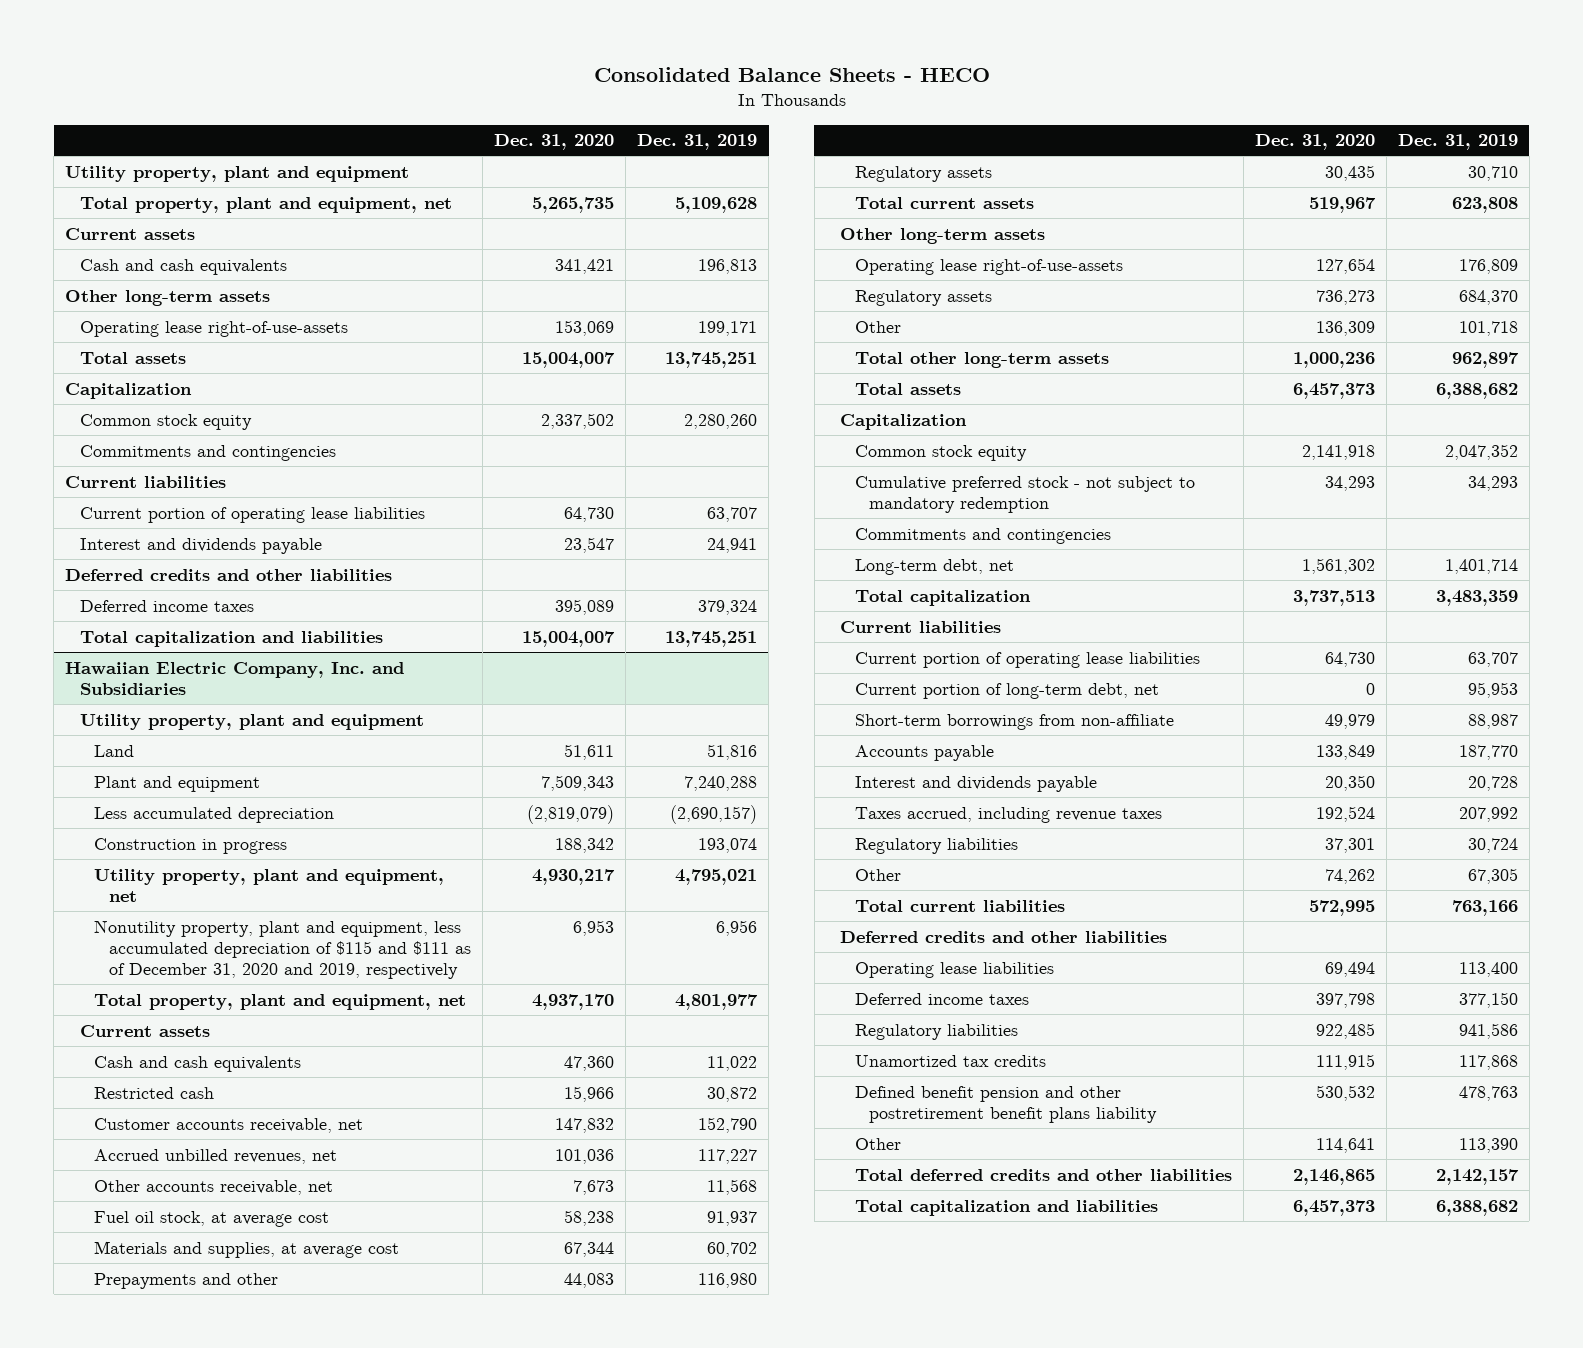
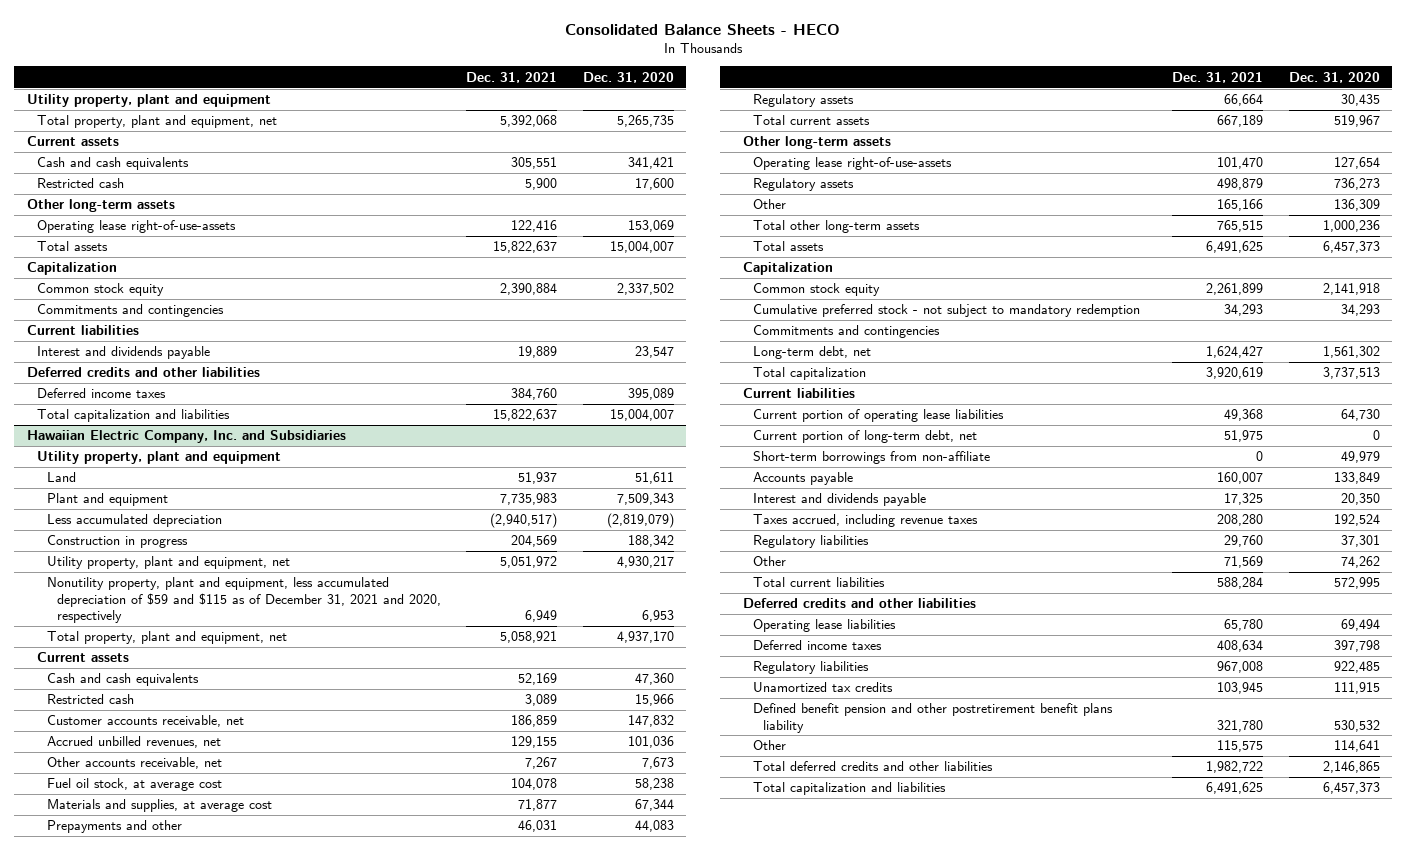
- | Dec. 31, 2020 | Dec. 31, 2019
+ | Dec. 31, 2021 | Dec. 31, 2020
+ Restricted cash | 5,900 | 17,600
- Current portion of operating lease liabilities | 64,730 | 63,707
@ Hawaiian Electric Company, Inc. and Subsidiaries
- Nonutility property, plant and equipment, less accumulated depreciation of $115 and $111 as of December 31, 2020 and 2019, respectively | 6,953 | 6,956
+ Nonutility property, plant and equipment, less accumulated depreciation of $59 and $115 as of December 31, 2021 and 2020, respectively | 6,949 | 6,953

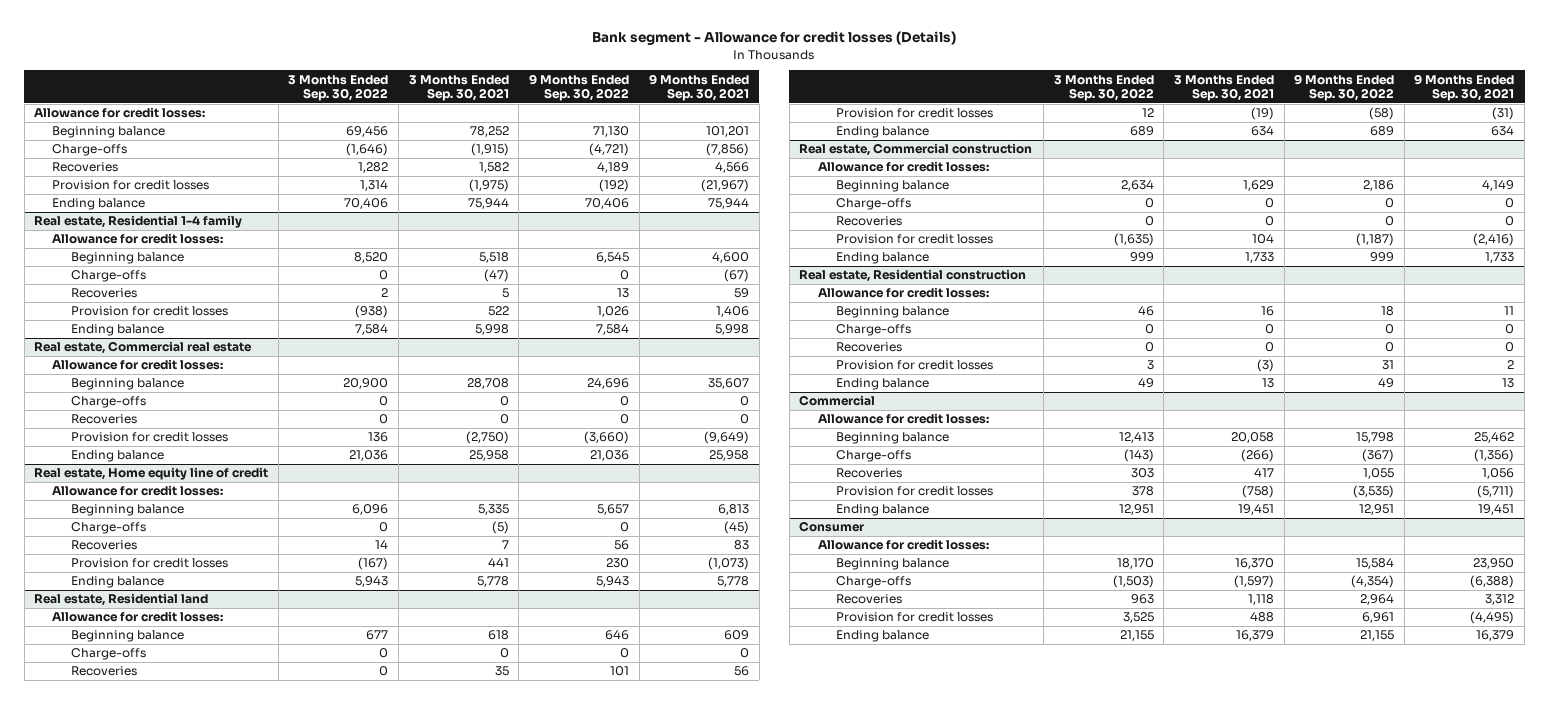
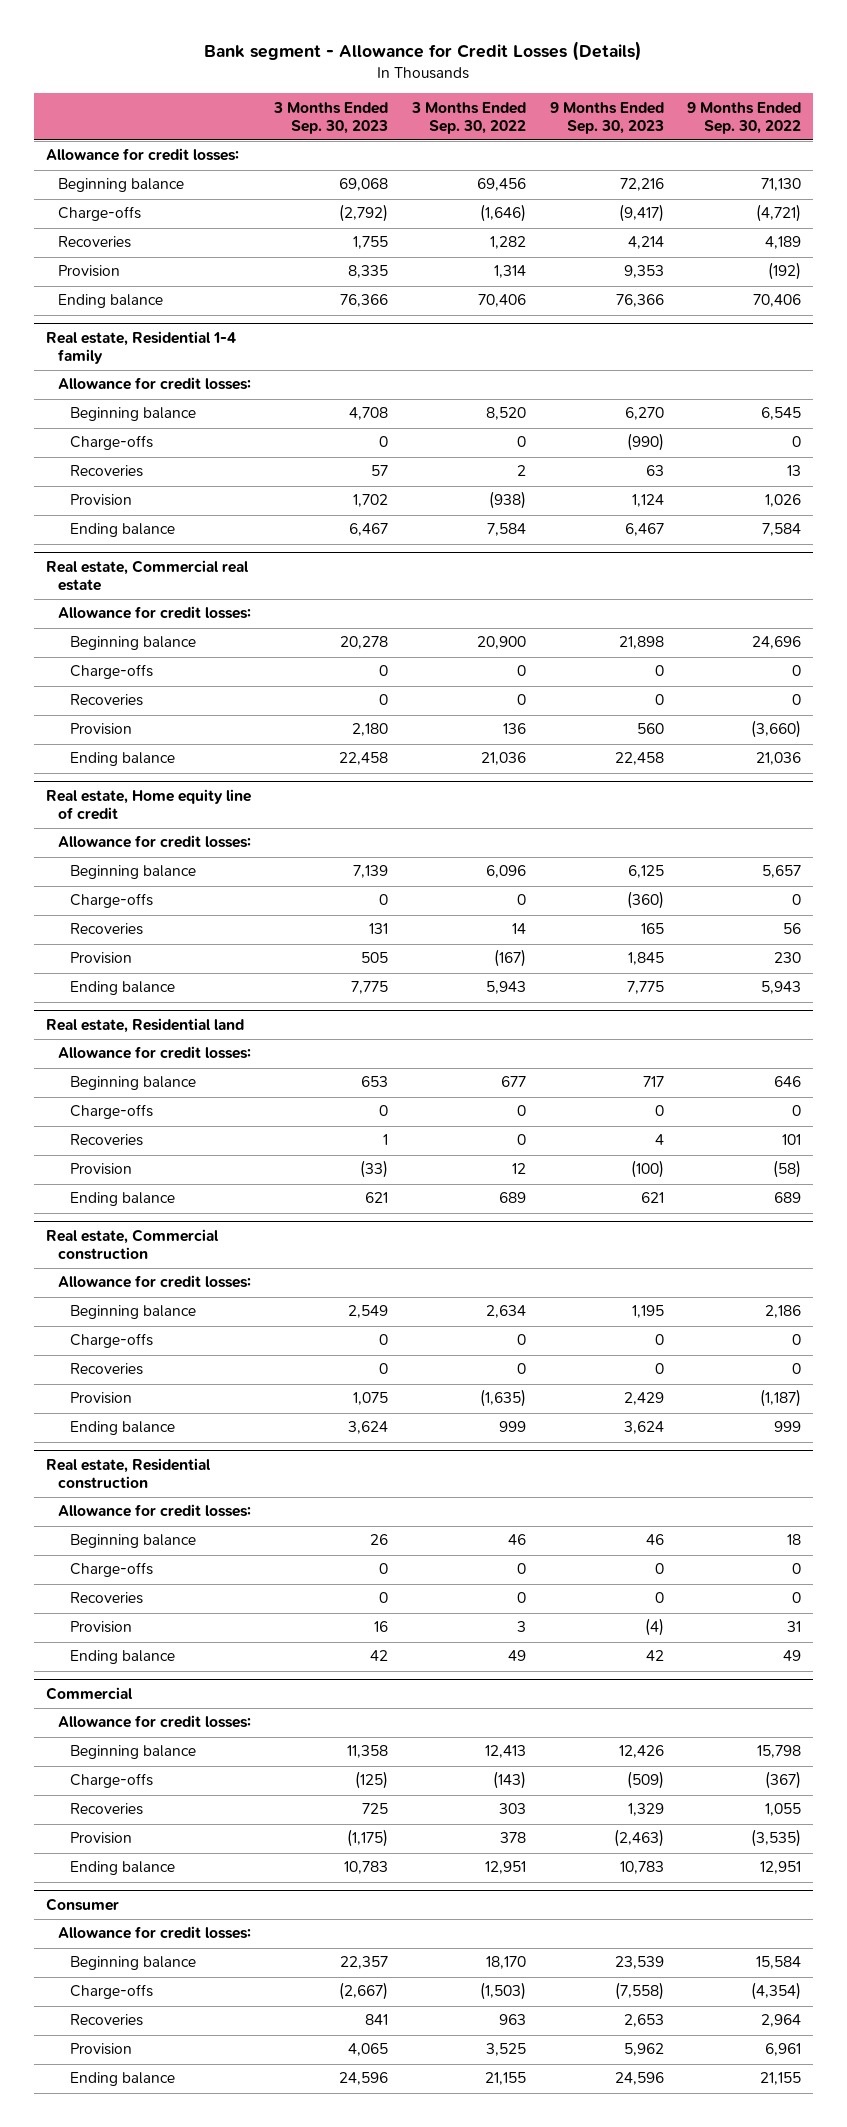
- Bank segment - Allowance for credit losses (Details)
+ Bank segment - Allowance for Credit Losses (Details)
- | 3 Months Ended Sep. 30, 2022 | 3 Months Ended Sep. 30, 2021 | 9 Months Ended Sep. 30, 2022 | 9 Months Ended Sep. 30, 2021
+ | 3 Months Ended Sep. 30, 2023 | 3 Months Ended Sep. 30, 2022 | 9 Months Ended Sep. 30, 2023 | 9 Months Ended Sep. 30, 2022
- Provision for credit losses | 1,314 | (1,975) | (192) | (21,967)
+ Provision | 8,335 | 1,314 | 9,353 | (192)
@ Real estate, Residential 1-4 family
- Provision for credit losses | (938) | 522 | 1,026 | 1,406
+ Provision | 1,702 | (938) | 1,124 | 1,026
@ Real estate, Commercial real estate
- Provision for credit losses | 136 | (2,750) | (3,660) | (9,649)
+ Provision | 2,180 | 136 | 560 | (3,660)
@ Real estate, Home equity line of credit
- Provision for credit losses | (167) | 441 | 230 | (1,073)
+ Provision | 505 | (167) | 1,845 | 230
@ Real estate, Residential land
- Provision for credit losses | 12 | (19) | (58) | (31)
+ Provision | (33) | 12 | (100) | (58)
@ Real estate, Commercial construction
- Provision for credit losses | (1,635) | 104 | (1,187) | (2,416)
+ Provision | 1,075 | (1,635) | 2,429 | (1,187)
@ Real estate, Residential construction
- Provision for credit losses | 3 | (3) | 31 | 2
+ Provision | 16 | 3 | (4) | 31
@ Commercial
- Provision for credit losses | 378 | (758) | (3,535) | (5,711)
+ Provision | (1,175) | 378 | (2,463) | (3,535)
@ Consumer
- Provision for credit losses | 3,525 | 488 | 6,961 | (4,495)
+ Provision | 4,065 | 3,525 | 5,962 | 6,961

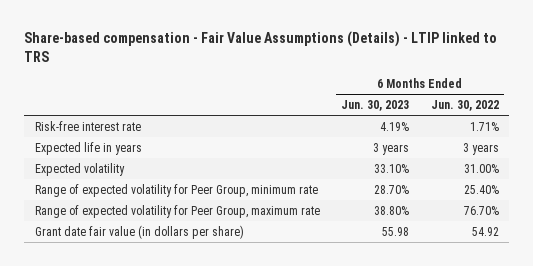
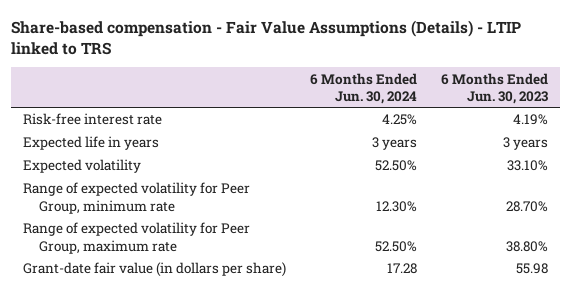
- | 6 Months Ended Jun. 30, 2023 | 6 Months Ended Jun. 30, 2022
+ | 6 Months Ended Jun. 30, 2024 | 6 Months Ended Jun. 30, 2023
- Grant date fair value (in dollars per share) | 55.98 | 54.92
+ Grant-date fair value (in dollars per share) | 17.28 | 55.98

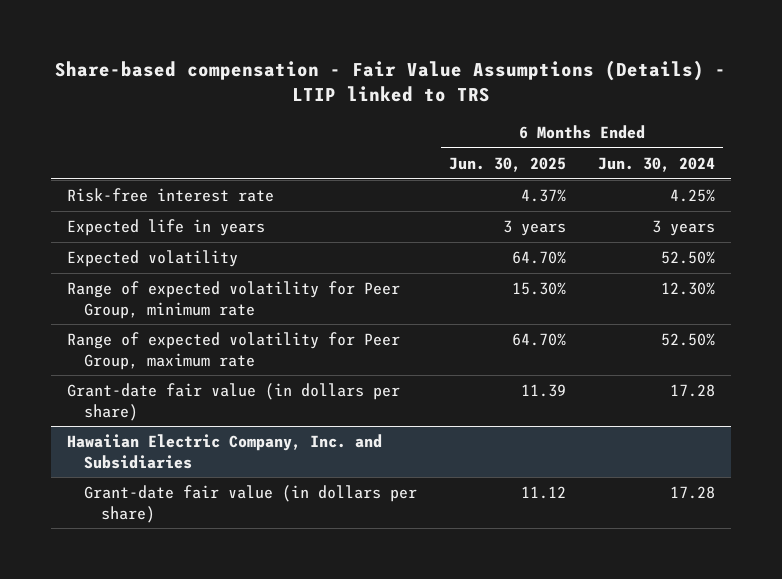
- | 6 Months Ended Jun. 30, 2024 | 6 Months Ended Jun. 30, 2023
+ | 6 Months Ended Jun. 30, 2025 | 6 Months Ended Jun. 30, 2024
+ Hawaiian Electric Company, Inc. and Subsidiaries
+ Grant-date fair value (in dollars per share) | 11.12 | 17.28

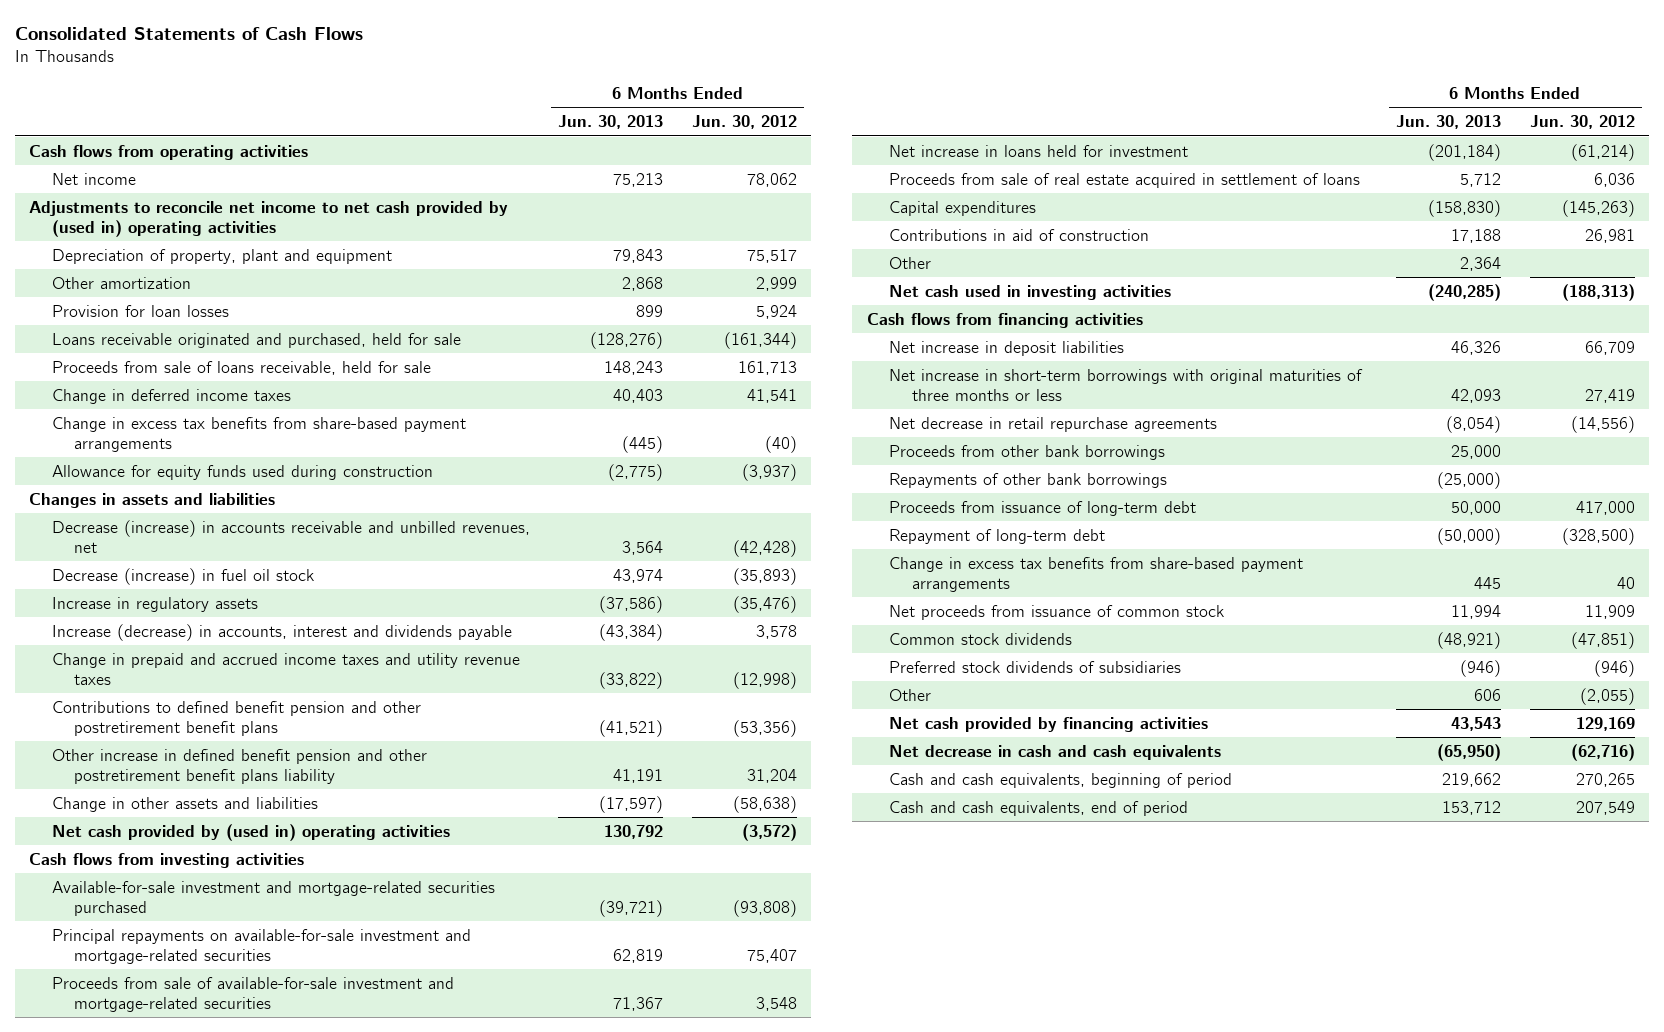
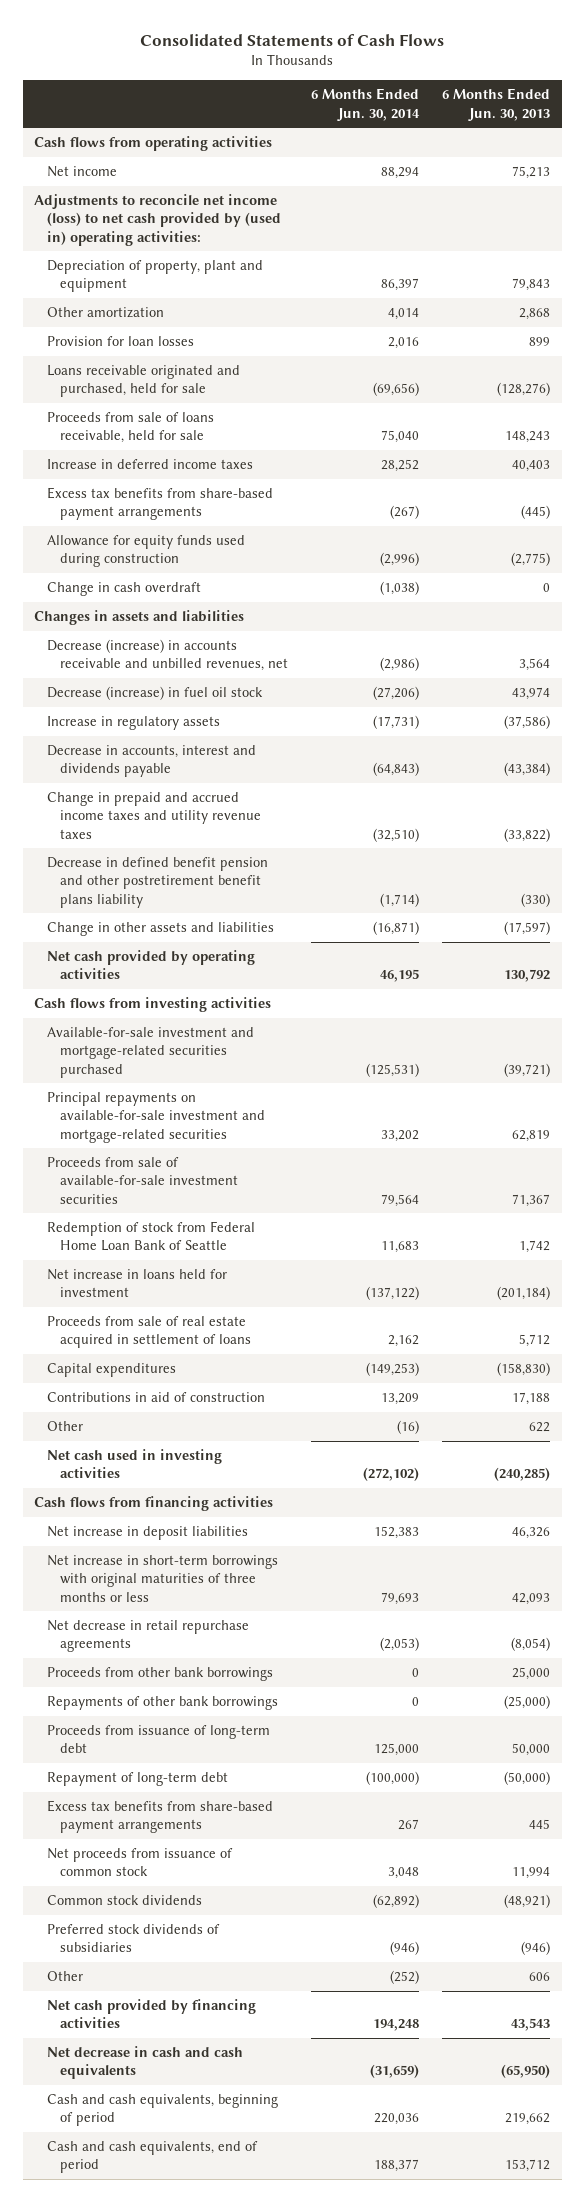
- | 6 Months Ended Jun. 30, 2013 | 6 Months Ended Jun. 30, 2012
+ | 6 Months Ended Jun. 30, 2014 | 6 Months Ended Jun. 30, 2013
- Adjustments to reconcile net income to net cash provided by (used in) operating activities
+ Adjustments to reconcile net income (loss) to net cash provided by (used in) operating activities:
- Change in deferred income taxes | 40,403 | 41,541
- Change in excess tax benefits from share-based payment arrangements | (445) | (40)
+ Increase in deferred income taxes | 28,252 | 40,403
+ Excess tax benefits from share-based payment arrangements | (267) | (445)
+ Change in cash overdraft | (1,038) | 0
- Increase (decrease) in accounts, interest and dividends payable | (43,384) | 3,578
+ Decrease in accounts, interest and dividends payable | (64,843) | (43,384)
- Contributions to defined benefit pension and other postretirement benefit plans | (41,521) | (53,356)
- Other increase in defined benefit pension and other postretirement benefit plans liability | 41,191 | 31,204
+ Decrease in defined benefit pension and other postretirement benefit plans liability | (1,714) | (330)
- Net cash provided by (used in) operating activities | 130,792 | (3,572)
+ Net cash provided by operating activities | 46,195 | 130,792
- Proceeds from sale of available-for-sale investment and mortgage-related securities | 71,367 | 3,548
+ Proceeds from sale of available-for-sale investment securities | 79,564 | 71,367
+ Redemption of stock from Federal Home Loan Bank of Seattle | 11,683 | 1,742
- Other | 2,364 |
+ Other | (16) | 622
- Change in excess tax benefits from share-based payment arrangements | 445 | 40
+ Excess tax benefits from share-based payment arrangements | 267 | 445

